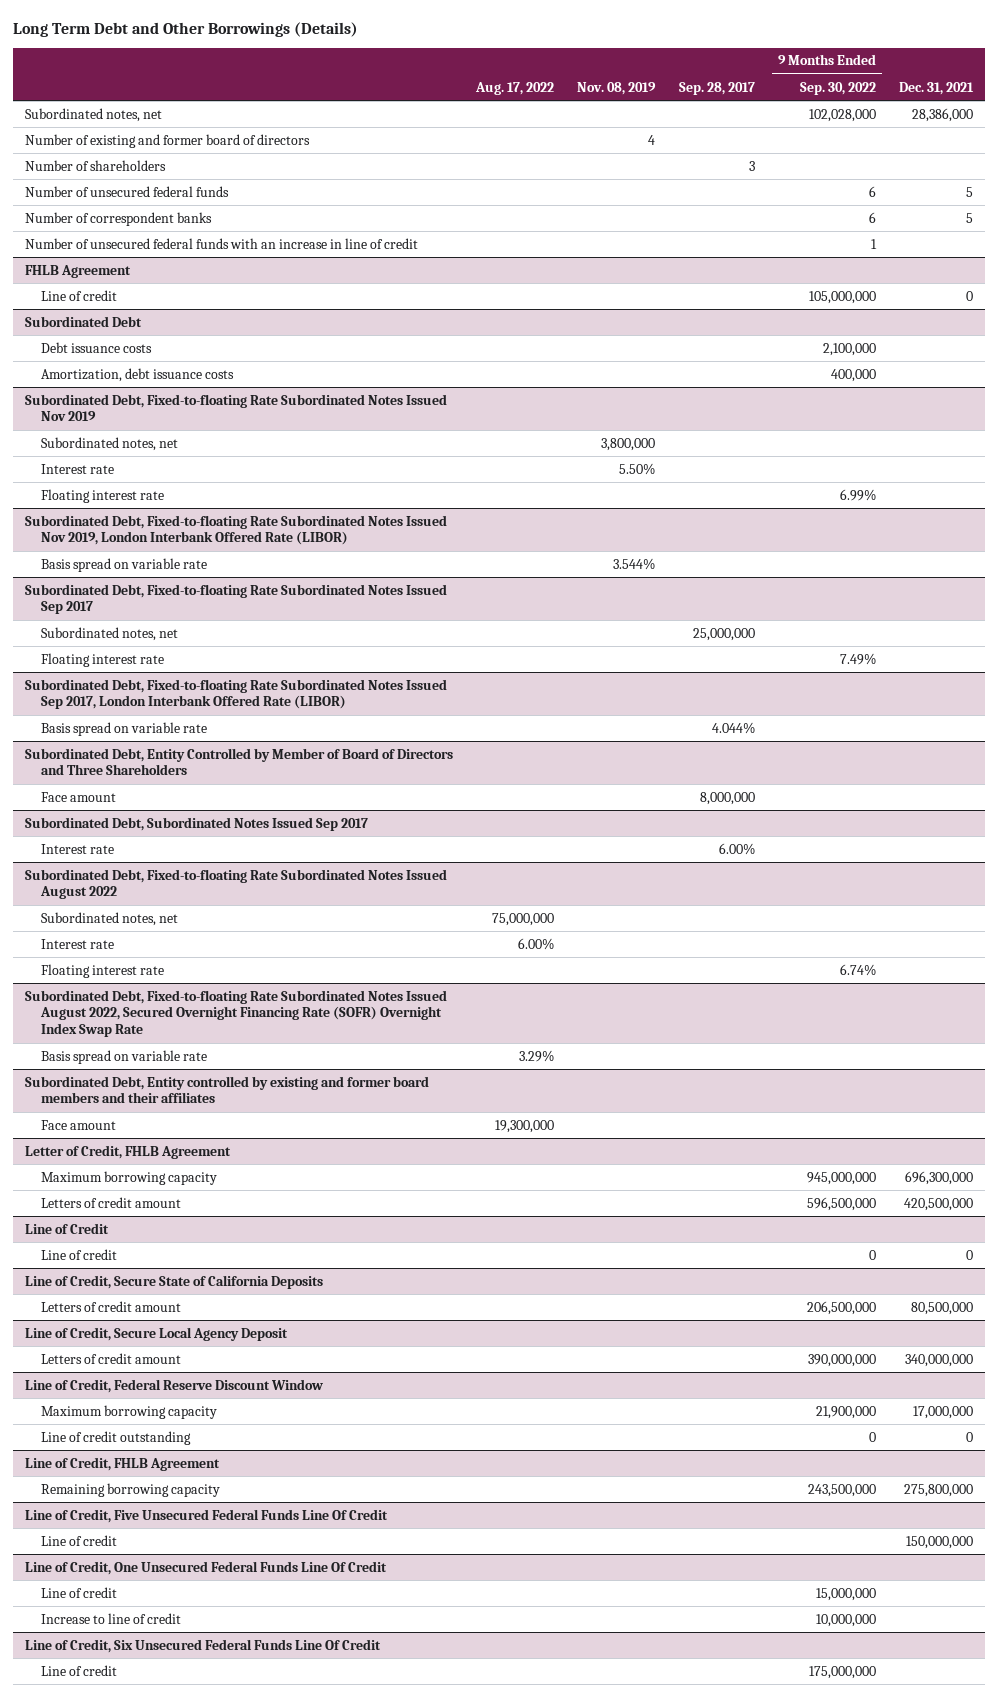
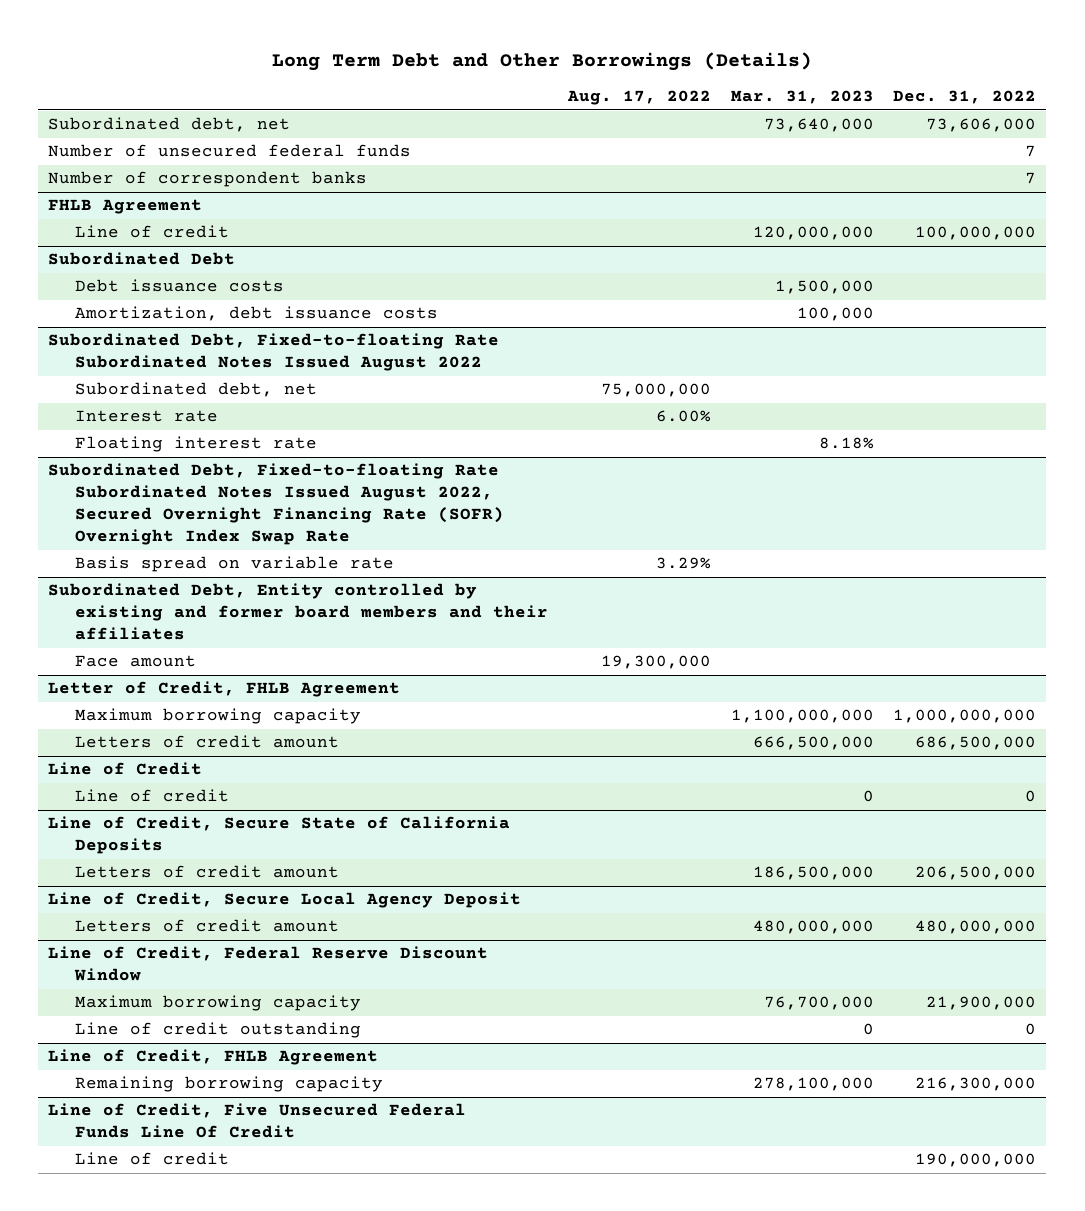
- | Aug. 17, 2022 | Nov. 08, 2019 | Sep. 28, 2017 | 9 Months Ended Sep. 30, 2022 | Dec. 31, 2021
+ | Aug. 17, 2022 | Mar. 31, 2023 | Dec. 31, 2022
- Subordinated notes, net | | | | 102,028,000 | 28,386,000
- Number of existing and former board of directors | | 4 | | |
- Number of shareholders | | | 3 | |
+ Subordinated debt, net | | 73,640,000 | 73,606,000
- Number of unsecured federal funds with an increase in line of credit | | | | 1 |
- Subordinated Debt, Fixed-to-floating Rate Subordinated Notes Issued Nov 2019
- Subordinated notes, net | | 3,800,000 | | |
- Interest rate | | 5.50% | | |
- Floating interest rate | | | | 6.99% |
- Subordinated Debt, Fixed-to-floating Rate Subordinated Notes Issued Nov 2019, London Interbank Offered Rate (LIBOR)
- Basis spread on variable rate | | 3.544% | | |
- Subordinated Debt, Fixed-to-floating Rate Subordinated Notes Issued Sep 2017
- Subordinated notes, net | | | 25,000,000 | |
- Floating interest rate | | | | 7.49% |
- Subordinated Debt, Fixed-to-floating Rate Subordinated Notes Issued Sep 2017, London Interbank Offered Rate (LIBOR)
- Basis spread on variable rate | | | 4.044% | |
- Subordinated Debt, Entity Controlled by Member of Board of Directors and Three Shareholders
- Face amount | | | 8,000,000 | |
- Subordinated Debt, Subordinated Notes Issued Sep 2017
- Interest rate | | | 6.00% | |
@ Subordinated Debt, Fixed-to-floating Rate Subordinated Notes Issued August 2022
- Subordinated notes, net | 75,000,000 | | | |
+ Subordinated debt, net | 75,000,000 | |
- Line of Credit, One Unsecured Federal Funds Line Of Credit
- Line of credit | | | | 15,000,000 |
- Increase to line of credit | | | | 10,000,000 |
- Line of Credit, Six Unsecured Federal Funds Line Of Credit
- Line of credit | | | | 175,000,000 |

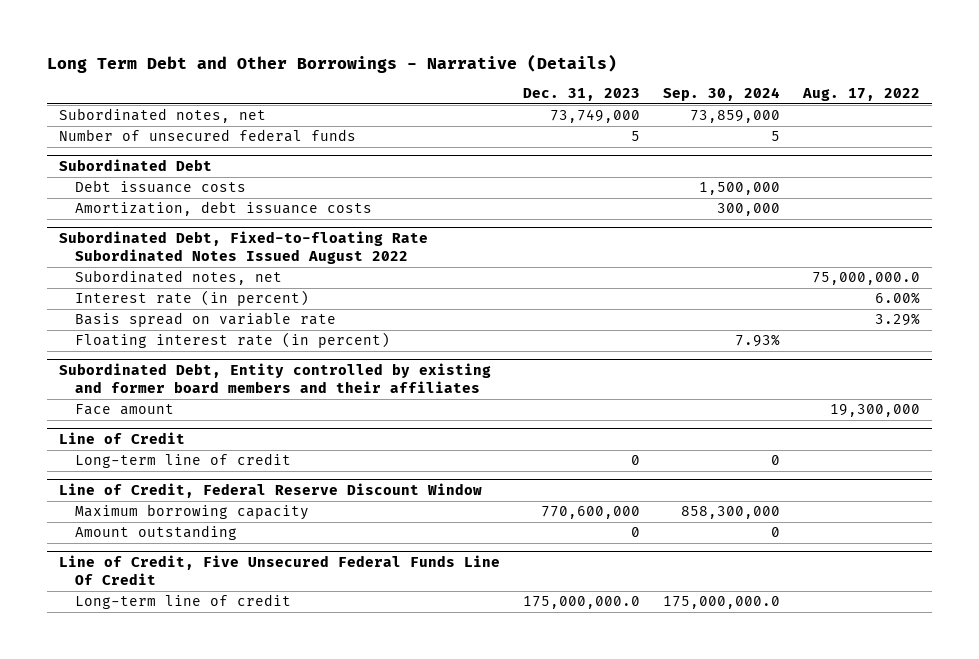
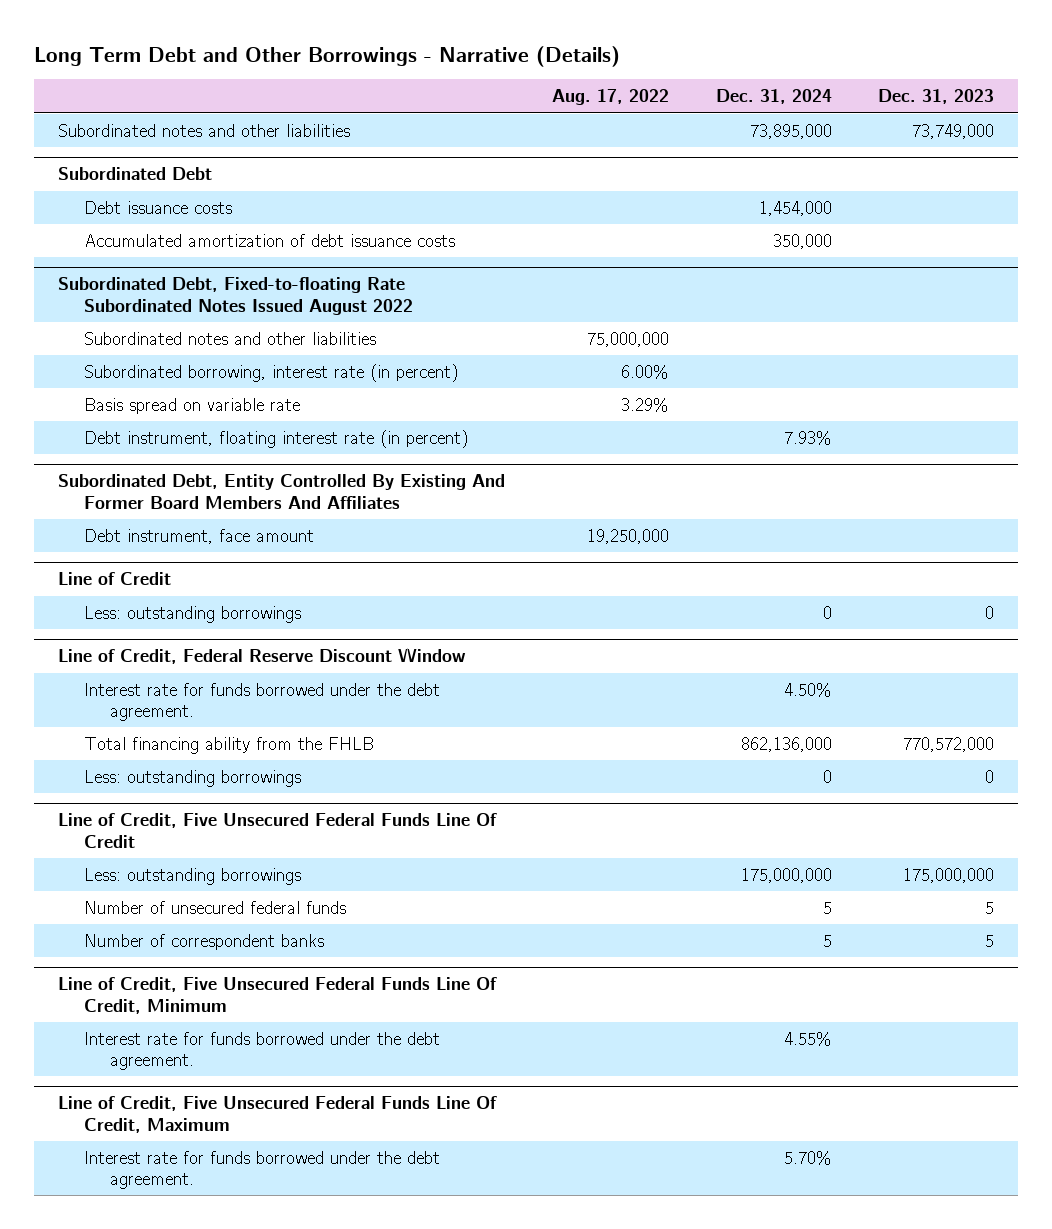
- | Dec. 31, 2023 | Sep. 30, 2024 | Aug. 17, 2022
+ | Aug. 17, 2022 | Dec. 31, 2024 | Dec. 31, 2023
- Subordinated notes, net | 73,749,000 | 73,859,000 |
- Number of unsecured federal funds | 5 | 5 |
+ Subordinated notes and other liabilities | | 73,895,000 | 73,749,000
@ Subordinated Debt
- Amortization, debt issuance costs | | 300,000 |
+ Accumulated amortization of debt issuance costs | | 350,000 |
@ Subordinated Debt, Fixed-to-floating Rate Subordinated Notes Issued August 2022
- Subordinated notes, net | | | 75,000,000.0
- Interest rate (in percent) | | | 6.00%
+ Subordinated notes and other liabilities | 75,000,000 | |
+ Subordinated borrowing, interest rate (in percent) | 6.00% | |
- Floating interest rate (in percent) | | 7.93% |
- Subordinated Debt, Entity controlled by existing and former board members and their affiliates
- Face amount | | | 19,300,000
@ Subordinated Debt, Fixed-to-floating Rate Subordinated Notes Issued August 2022
+ Debt instrument, floating interest rate (in percent) | | 7.93% |
+ Subordinated Debt, Entity Controlled By Existing And Former Board Members And Affiliates
+ Debt instrument, face amount | 19,250,000 | |
@ Line of Credit
- Long-term line of credit | 0 | 0 |
+ Less: outstanding borrowings | | 0 | 0
@ Line of Credit, Federal Reserve Discount Window
- Maximum borrowing capacity | 770,600,000 | 858,300,000 |
- Amount outstanding | 0 | 0 |
+ Interest rate for funds borrowed under the debt agreement. | | 4.50% |
+ Total financing ability from the FHLB | | 862,136,000 | 770,572,000
+ Less: outstanding borrowings | | 0 | 0
@ Line of Credit, Five Unsecured Federal Funds Line Of Credit
- Long-term line of credit | 175,000,000.0 | 175,000,000.0 |
+ Less: outstanding borrowings | | 175,000,000 | 175,000,000
+ Number of unsecured federal funds | | 5 | 5
+ Number of correspondent banks | | 5 | 5
+ Line of Credit, Five Unsecured Federal Funds Line Of Credit, Minimum
+ Interest rate for funds borrowed under the debt agreement. | | 4.55% |
+ Line of Credit, Five Unsecured Federal Funds Line Of Credit, Maximum
+ Interest rate for funds borrowed under the debt agreement. | | 5.70% |

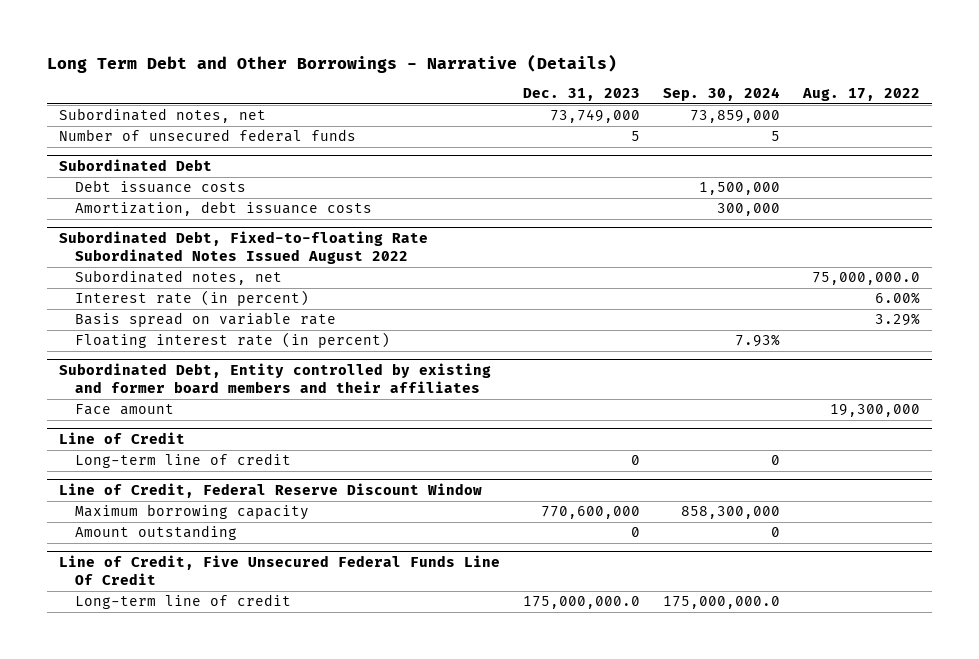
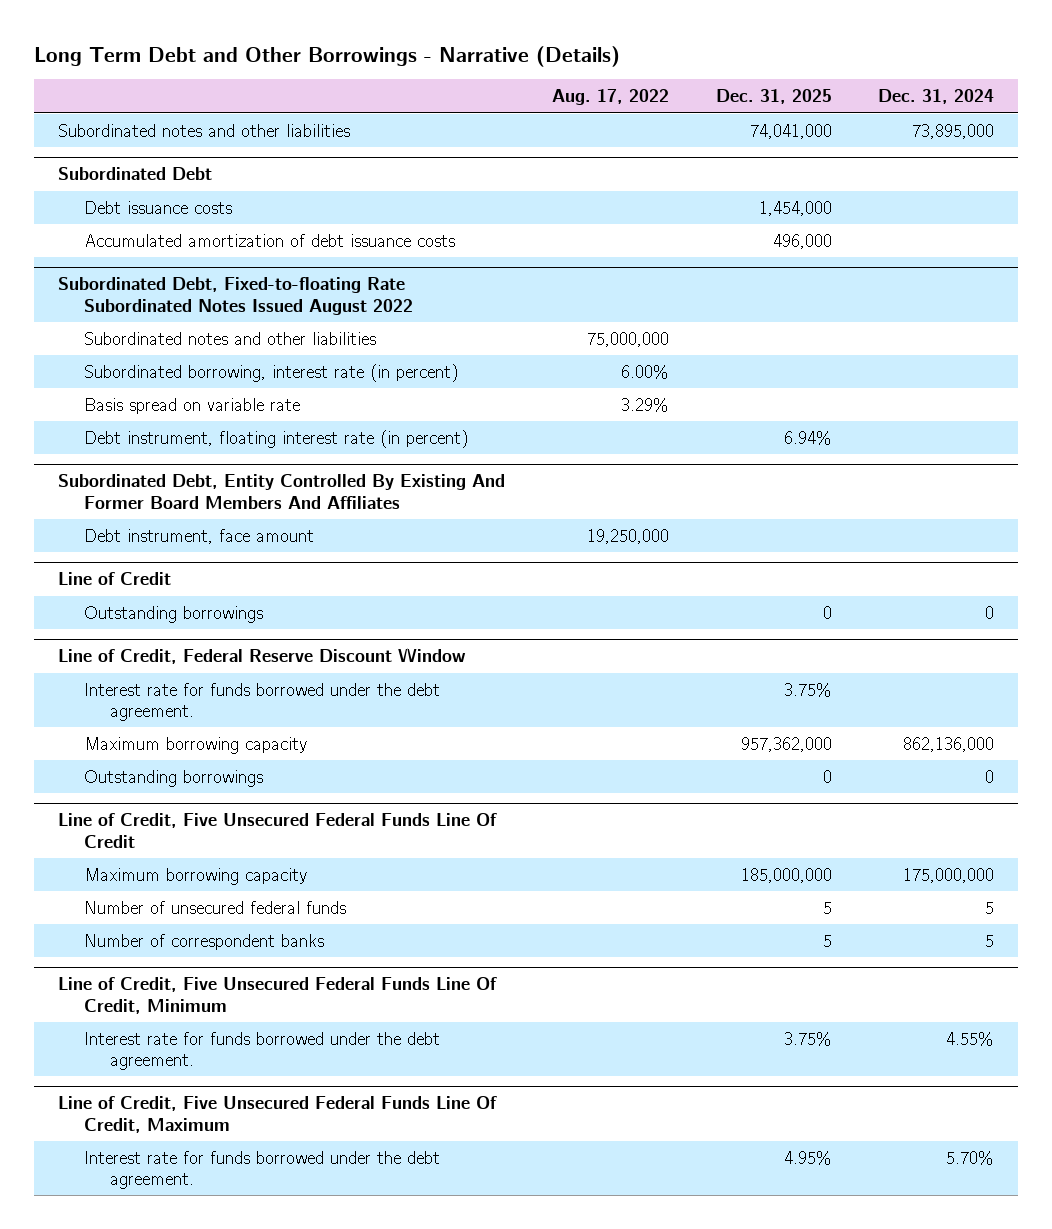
- | Dec. 31, 2023 | Sep. 30, 2024 | Aug. 17, 2022
+ | Aug. 17, 2022 | Dec. 31, 2025 | Dec. 31, 2024
- Subordinated notes, net | 73,749,000 | 73,859,000 |
- Number of unsecured federal funds | 5 | 5 |
+ Subordinated notes and other liabilities | | 74,041,000 | 73,895,000
@ Subordinated Debt
- Amortization, debt issuance costs | | 300,000 |
+ Accumulated amortization of debt issuance costs | | 496,000 |
@ Subordinated Debt, Fixed-to-floating Rate Subordinated Notes Issued August 2022
- Subordinated notes, net | | | 75,000,000.0
- Interest rate (in percent) | | | 6.00%
+ Subordinated notes and other liabilities | 75,000,000 | |
+ Subordinated borrowing, interest rate (in percent) | 6.00% | |
- Floating interest rate (in percent) | | 7.93% |
- Subordinated Debt, Entity controlled by existing and former board members and their affiliates
- Face amount | | | 19,300,000
@ Subordinated Debt, Fixed-to-floating Rate Subordinated Notes Issued August 2022
+ Debt instrument, floating interest rate (in percent) | | 6.94% |
+ Subordinated Debt, Entity Controlled By Existing And Former Board Members And Affiliates
+ Debt instrument, face amount | 19,250,000 | |
@ Line of Credit
- Long-term line of credit | 0 | 0 |
+ Outstanding borrowings | | 0 | 0
@ Line of Credit, Federal Reserve Discount Window
+ Interest rate for funds borrowed under the debt agreement. | | 3.75% |
- Amount outstanding | 0 | 0 |
+ Outstanding borrowings | | 0 | 0
@ Line of Credit, Five Unsecured Federal Funds Line Of Credit
- Long-term line of credit | 175,000,000.0 | 175,000,000.0 |
+ Maximum borrowing capacity | | 185,000,000 | 175,000,000
+ Number of unsecured federal funds | | 5 | 5
+ Number of correspondent banks | | 5 | 5
+ Line of Credit, Five Unsecured Federal Funds Line Of Credit, Minimum
+ Interest rate for funds borrowed under the debt agreement. | | 3.75% | 4.55%
+ Line of Credit, Five Unsecured Federal Funds Line Of Credit, Maximum
+ Interest rate for funds borrowed under the debt agreement. | | 4.95% | 5.70%

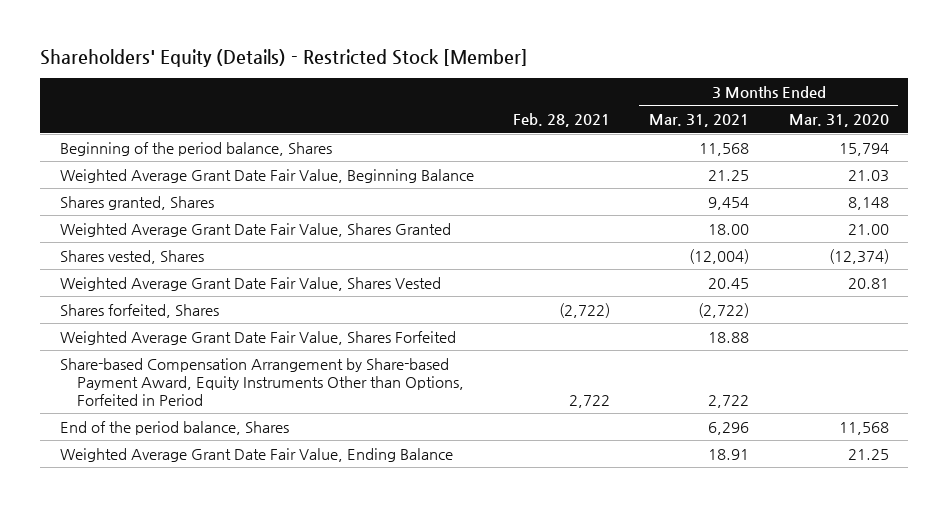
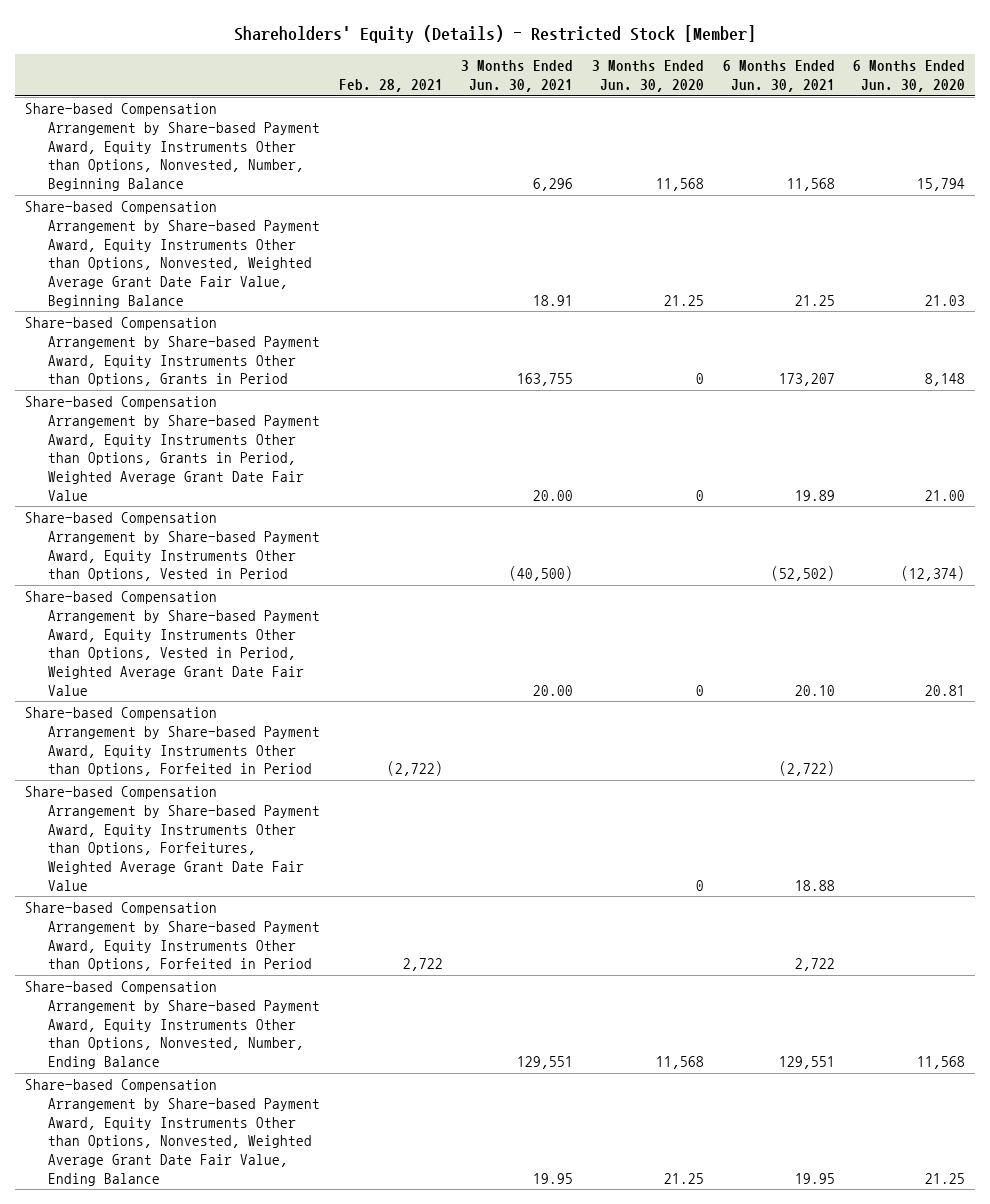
- | Feb. 28, 2021 | 3 Months Ended Mar. 31, 2021 | 3 Months Ended Mar. 31, 2020
+ | Feb. 28, 2021 | 3 Months Ended Jun. 30, 2021 | 3 Months Ended Jun. 30, 2020 | 6 Months Ended Jun. 30, 2021 | 6 Months Ended Jun. 30, 2020
- Beginning of the period balance, Shares | | 11,568 | 15,794
- Weighted Average Grant Date Fair Value, Beginning Balance | | 21.25 | 21.03
- Shares granted, Shares | | 9,454 | 8,148
- Weighted Average Grant Date Fair Value, Shares Granted | | 18.00 | 21.00
- Shares vested, Shares | | (12,004) | (12,374)
- Weighted Average Grant Date Fair Value, Shares Vested | | 20.45 | 20.81
- Shares forfeited, Shares | (2,722) | (2,722) |
- Weighted Average Grant Date Fair Value, Shares Forfeited | | 18.88 |
+ Share-based Compensation Arrangement by Share-based Payment Award, Equity Instruments Other than Options, Nonvested, Number, Beginning Balance | | 6,296 | 11,568 | 11,568 | 15,794
+ Share-based Compensation Arrangement by Share-based Payment Award, Equity Instruments Other than Options, Nonvested, Weighted Average Grant Date Fair Value, Beginning Balance | | 18.91 | 21.25 | 21.25 | 21.03
+ Share-based Compensation Arrangement by Share-based Payment Award, Equity Instruments Other than Options, Grants in Period | | 163,755 | 0 | 173,207 | 8,148
+ Share-based Compensation Arrangement by Share-based Payment Award, Equity Instruments Other than Options, Grants in Period, Weighted Average Grant Date Fair Value | | 20.00 | 0 | 19.89 | 21.00
+ Share-based Compensation Arrangement by Share-based Payment Award, Equity Instruments Other than Options, Vested in Period | | (40,500) | | (52,502) | (12,374)
+ Share-based Compensation Arrangement by Share-based Payment Award, Equity Instruments Other than Options, Vested in Period, Weighted Average Grant Date Fair Value | | 20.00 | 0 | 20.10 | 20.81
+ Share-based Compensation Arrangement by Share-based Payment Award, Equity Instruments Other than Options, Forfeited in Period | (2,722) | | | (2,722) |
+ Share-based Compensation Arrangement by Share-based Payment Award, Equity Instruments Other than Options, Forfeitures, Weighted Average Grant Date Fair Value | | | 0 | 18.88 |
- End of the period balance, Shares | | 6,296 | 11,568
- Weighted Average Grant Date Fair Value, Ending Balance | | 18.91 | 21.25
+ Share-based Compensation Arrangement by Share-based Payment Award, Equity Instruments Other than Options, Nonvested, Number, Ending Balance | | 129,551 | 11,568 | 129,551 | 11,568
+ Share-based Compensation Arrangement by Share-based Payment Award, Equity Instruments Other than Options, Nonvested, Weighted Average Grant Date Fair Value, Ending Balance | | 19.95 | 21.25 | 19.95 | 21.25

